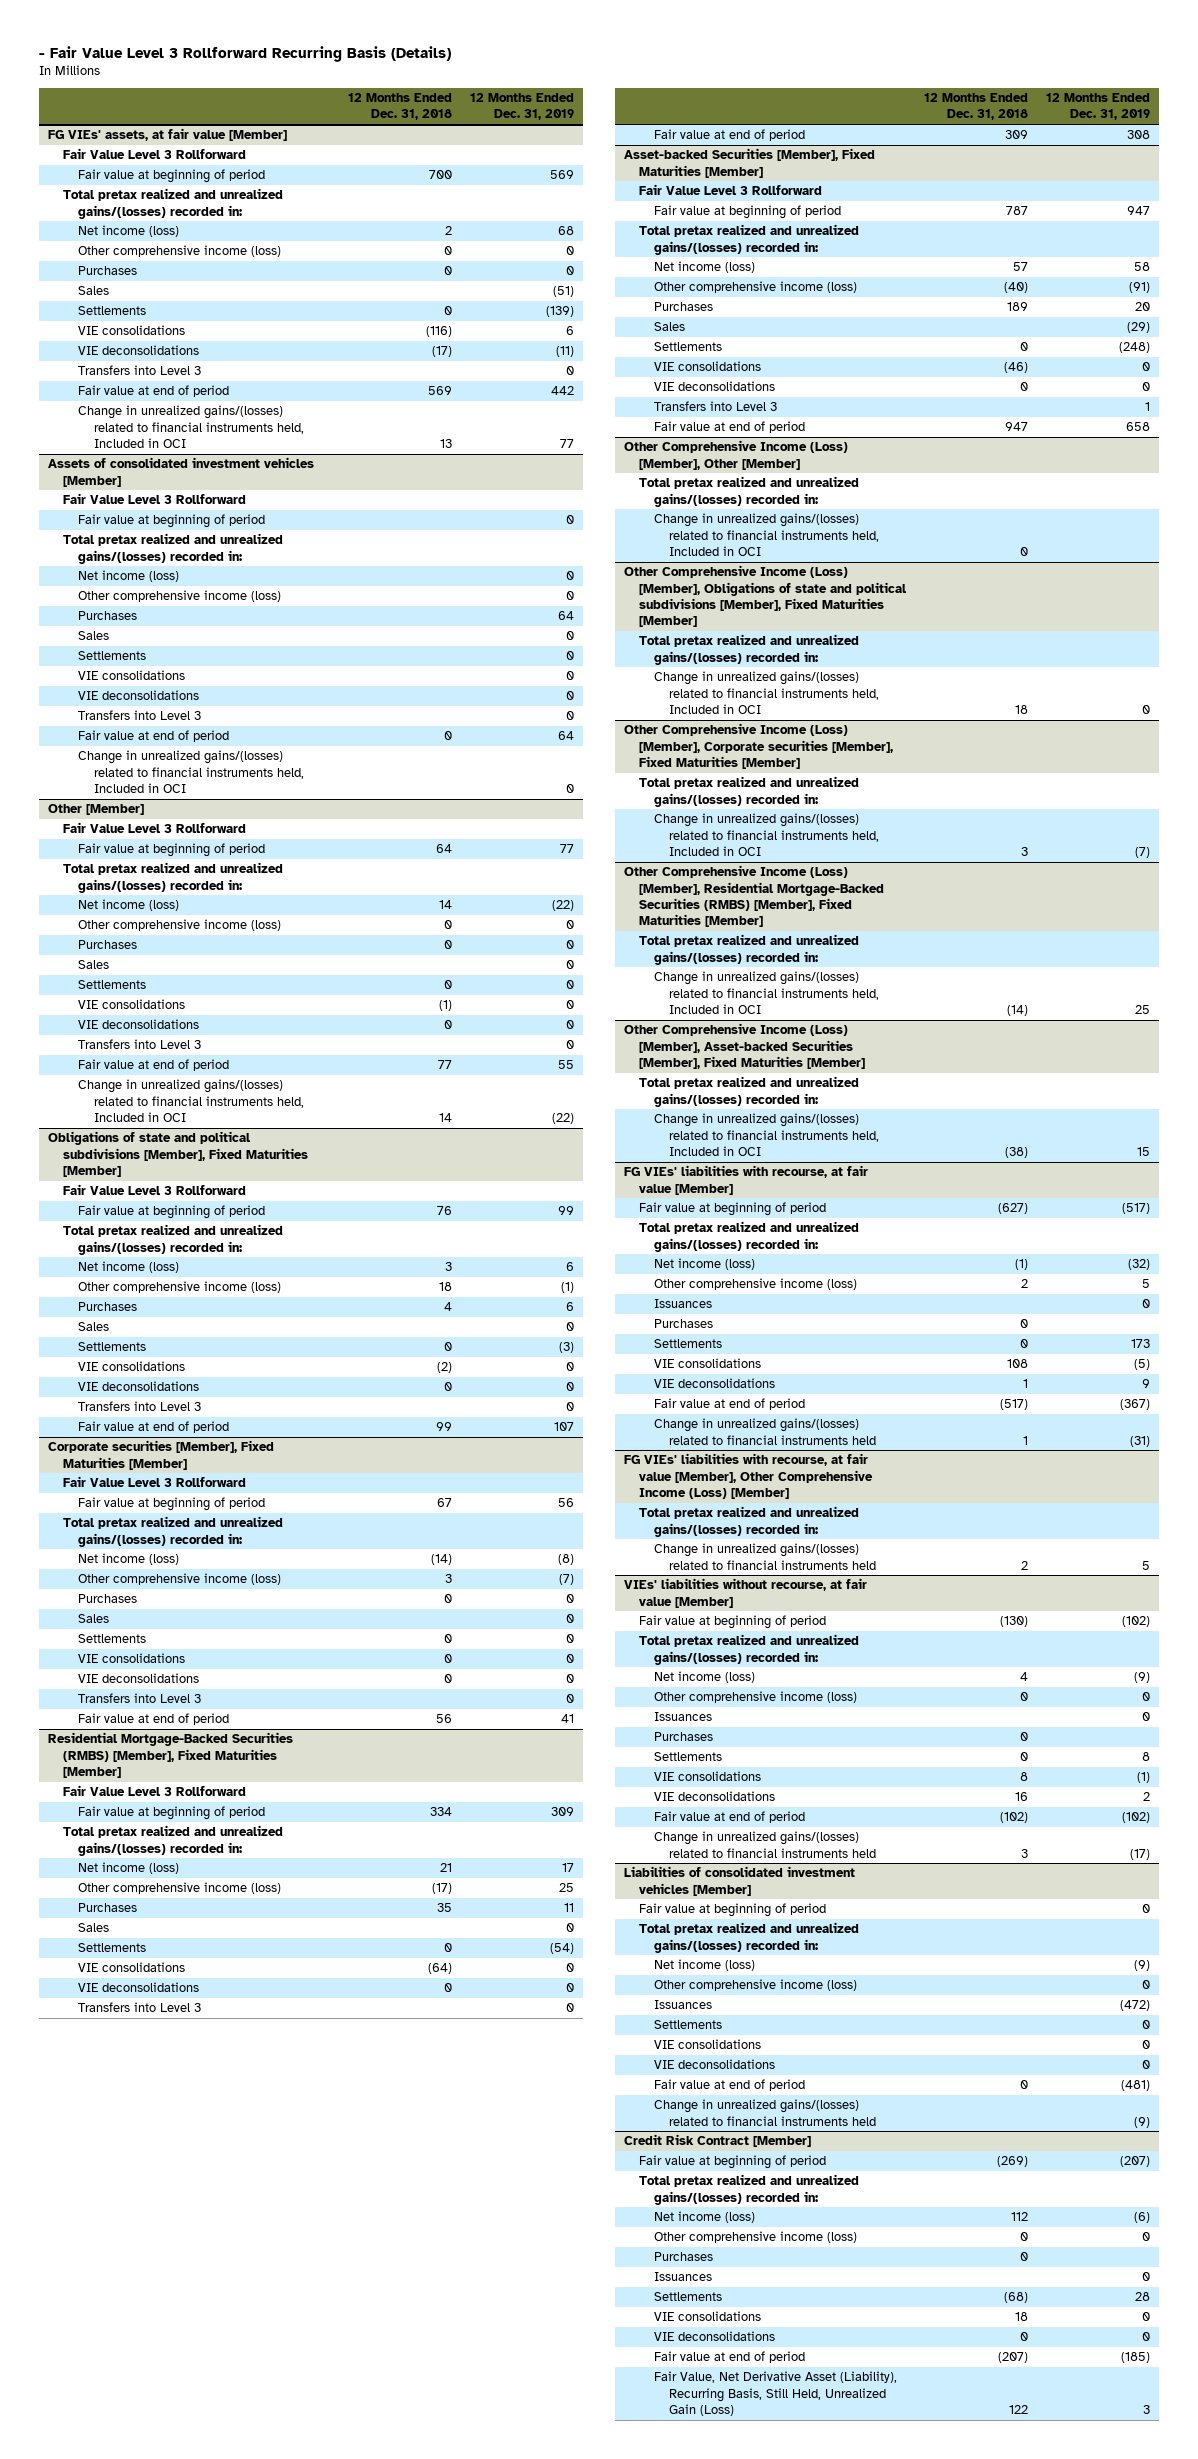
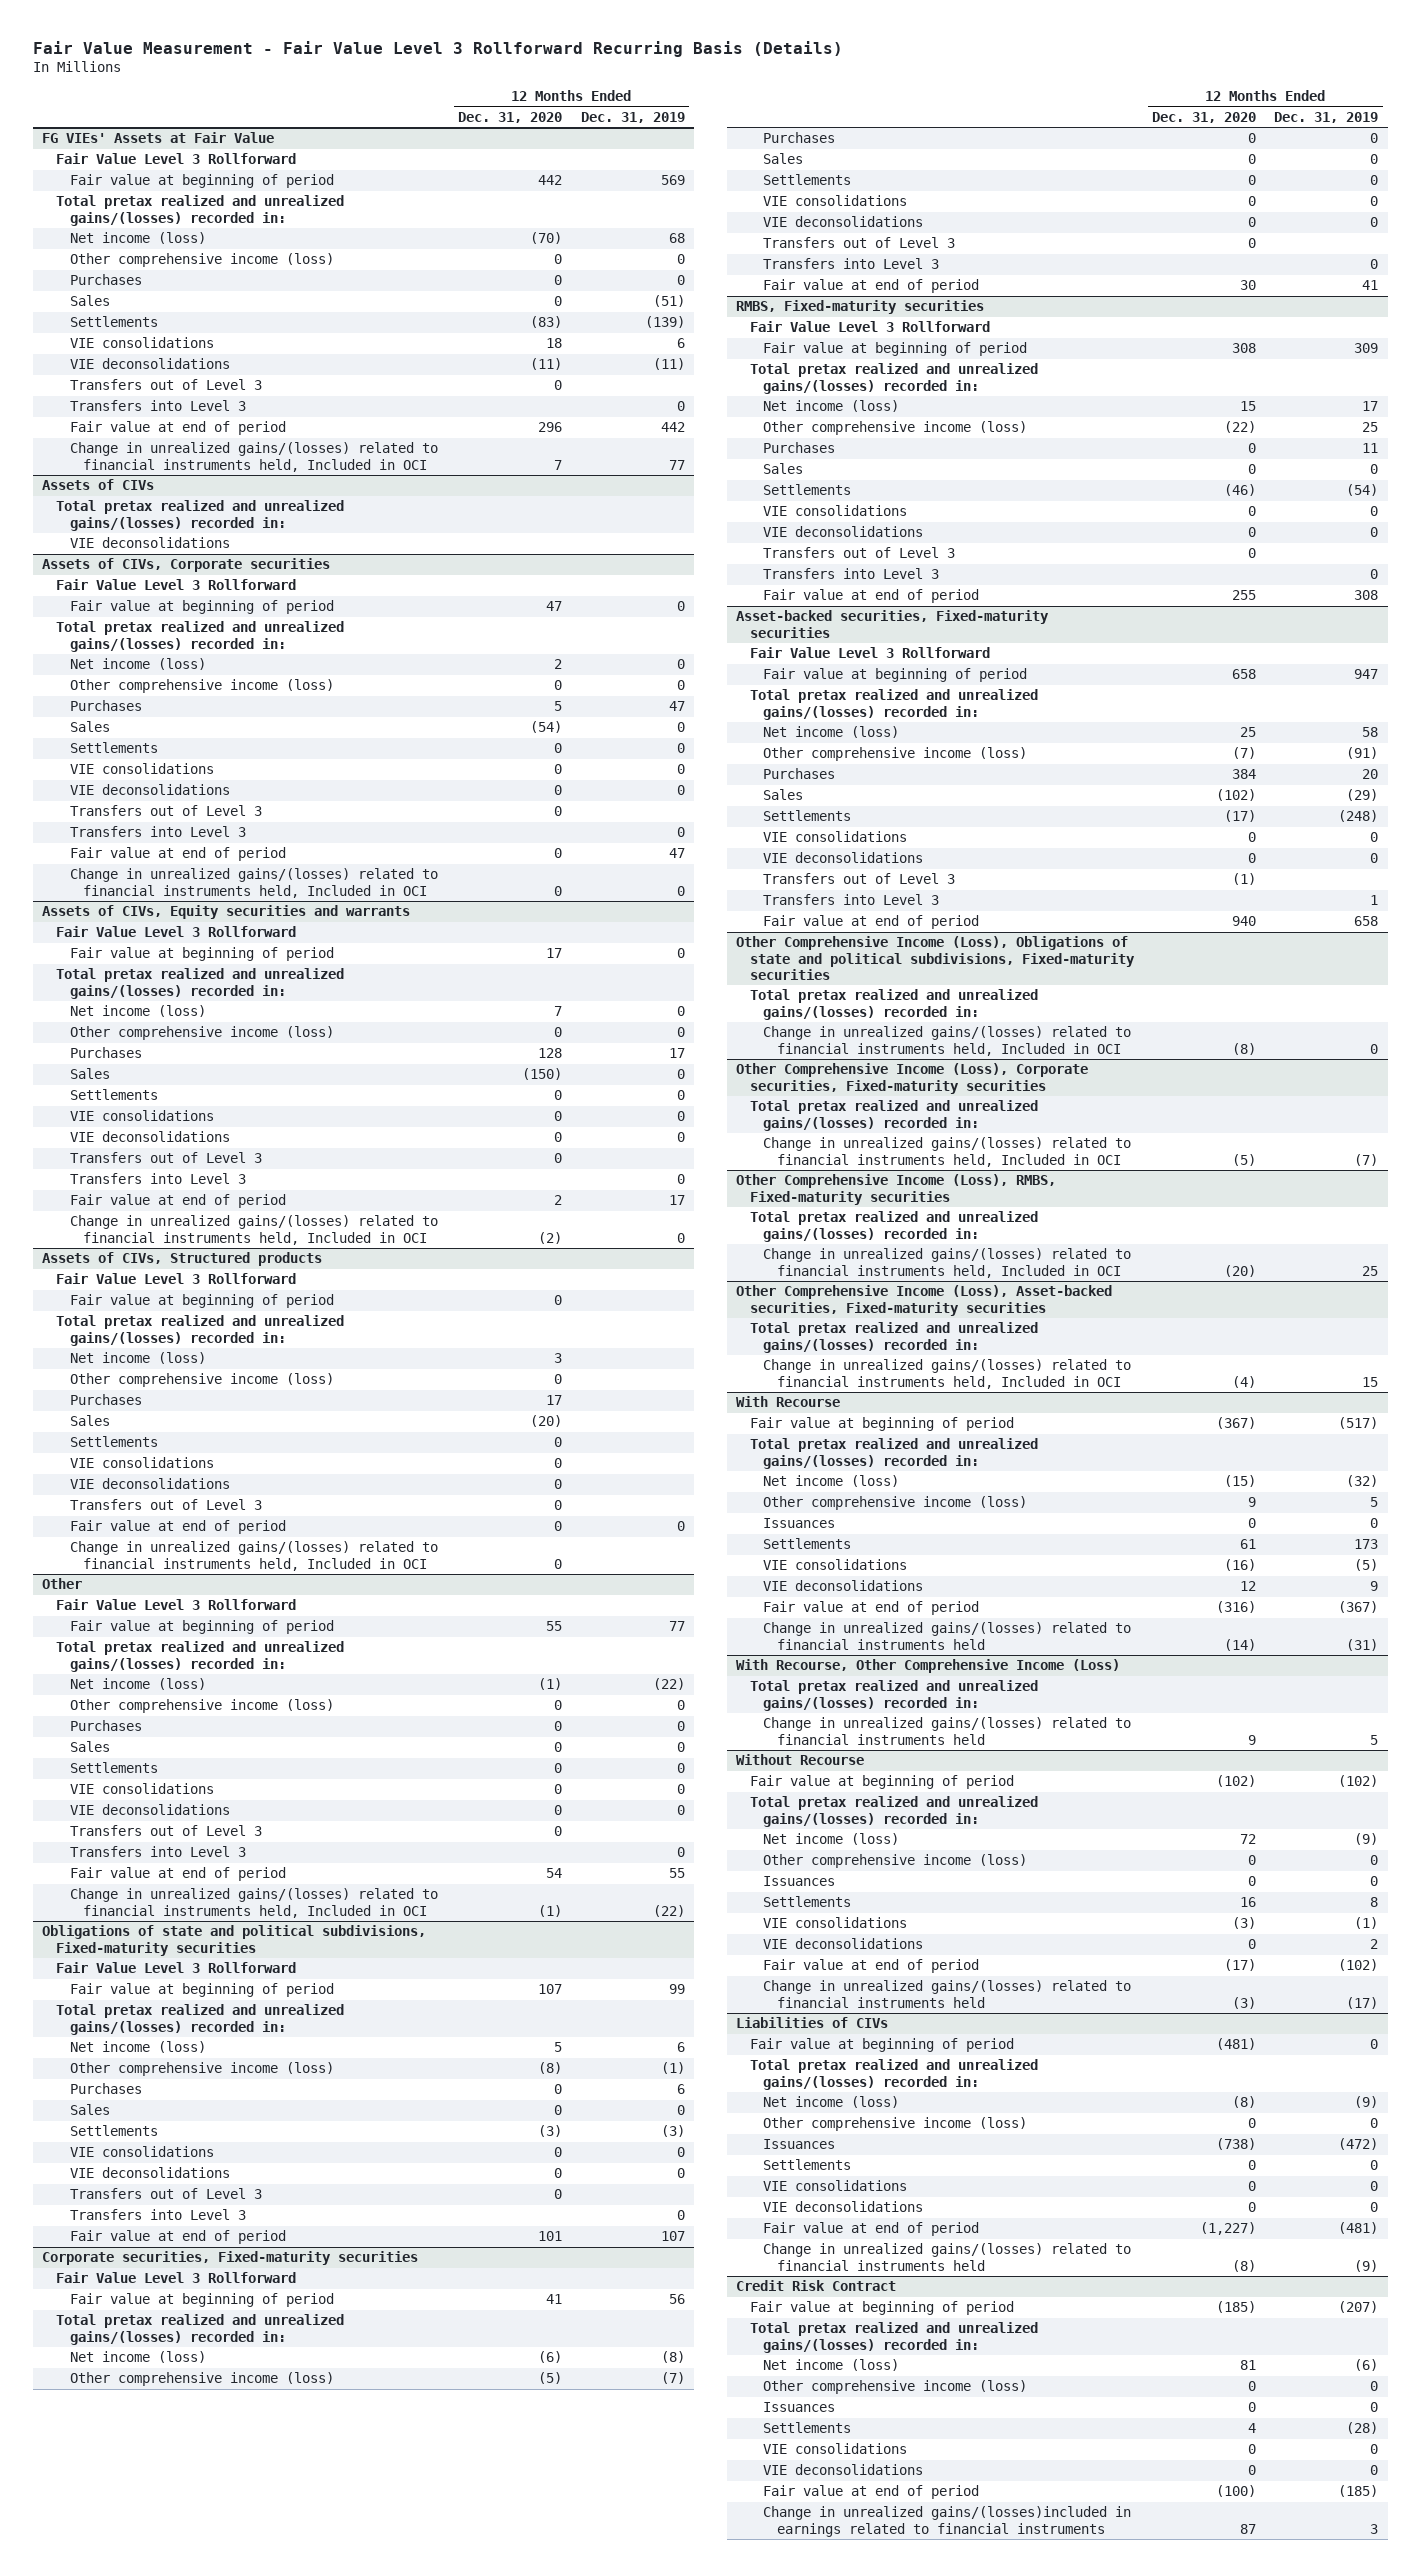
- - Fair Value Level 3 Rollforward Recurring Basis (Details)
+ Fair Value Measurement - Fair Value Level 3 Rollforward Recurring Basis (Details)
- | 12 Months Ended Dec. 31, 2018 | 12 Months Ended Dec. 31, 2019
+ | 12 Months Ended Dec. 31, 2020 | 12 Months Ended Dec. 31, 2019
- FG VIEs' assets, at fair value [Member]
+ FG VIEs' Assets at Fair Value
+ Transfers out of Level 3 | 0 |
- Assets of consolidated investment vehicles [Member]
+ Assets of CIVs
+ Total pretax realized and unrealized gains/(losses) recorded in:
+ VIE deconsolidations
+ Assets of CIVs, Corporate securities
- Purchases | | 64
+ Purchases | 5 | 47
+ Transfers out of Level 3 | 0 |
- Fair value at end of period | 0 | 64
+ Fair value at end of period | 0 | 47
- Other [Member]
+ Assets of CIVs, Equity securities and warrants
+ Fair value at beginning of period | 17 | 0
+ Total pretax realized and unrealized gains/(losses) recorded in:
+ Net income (loss) | 7 | 0
+ Other comprehensive income (loss) | 0 | 0
+ Purchases | 128 | 17
+ Sales | (150) | 0
+ Settlements | 0 | 0
+ VIE consolidations | 0 | 0
+ VIE deconsolidations | 0 | 0
+ Transfers out of Level 3 | 0 |
+ Transfers into Level 3 | | 0
+ Fair value at end of period | 2 | 17
+ Change in unrealized gains/(losses) related to financial instruments held, Included in OCI | (2) | 0
+ Assets of CIVs, Structured products
+ Fair Value Level 3 Rollforward
+ Fair value at beginning of period | 0 |
+ Total pretax realized and unrealized gains/(losses) recorded in:
+ Net income (loss) | 3 |
+ Other comprehensive income (loss) | 0 |
+ Purchases | 17 |
+ Sales | (20) |
+ Settlements | 0 |
+ VIE consolidations | 0 |
+ VIE deconsolidations | 0 |
+ Transfers out of Level 3 | 0 |
+ Fair value at end of period | 0 | 0
+ Change in unrealized gains/(losses) related to financial instruments held, Included in OCI | 0 |
+ Other
+ Fair Value Level 3 Rollforward
+ Transfers out of Level 3 | 0 |
- Obligations of state and political subdivisions [Member], Fixed Maturities [Member]
+ Obligations of state and political subdivisions, Fixed-maturity securities
+ Transfers out of Level 3 | 0 |
- Corporate securities [Member], Fixed Maturities [Member]
+ Corporate securities, Fixed-maturity securities
+ Transfers out of Level 3 | 0 |
- Residential Mortgage-Backed Securities (RMBS) [Member], Fixed Maturities [Member]
+ RMBS, Fixed-maturity securities
+ Transfers out of Level 3 | 0 |
- Asset-backed Securities [Member], Fixed Maturities [Member]
+ Asset-backed securities, Fixed-maturity securities
+ Transfers out of Level 3 | (1) |
- Other Comprehensive Income (Loss) [Member], Other [Member]
- Total pretax realized and unrealized gains/(losses) recorded in:
- Change in unrealized gains/(losses) related to financial instruments held, Included in OCI | 0 |
- Other Comprehensive Income (Loss) [Member], Obligations of state and political subdivisions [Member], Fixed Maturities [Member]
+ Other Comprehensive Income (Loss), Obligations of state and political subdivisions, Fixed-maturity securities
- Other Comprehensive Income (Loss) [Member], Corporate securities [Member], Fixed Maturities [Member]
+ Other Comprehensive Income (Loss), Corporate securities, Fixed-maturity securities
- Other Comprehensive Income (Loss) [Member], Residential Mortgage-Backed Securities (RMBS) [Member], Fixed Maturities [Member]
+ Other Comprehensive Income (Loss), RMBS, Fixed-maturity securities
- Other Comprehensive Income (Loss) [Member], Asset-backed Securities [Member], Fixed Maturities [Member]
+ Other Comprehensive Income (Loss), Asset-backed securities, Fixed-maturity securities
- FG VIEs' liabilities with recourse, at fair value [Member]
+ With Recourse
- Purchases | 0 |
- FG VIEs' liabilities with recourse, at fair value [Member], Other Comprehensive Income (Loss) [Member]
+ With Recourse, Other Comprehensive Income (Loss)
- VIEs' liabilities without recourse, at fair value [Member]
+ Without Recourse
- Purchases | 0 |
- Liabilities of consolidated investment vehicles [Member]
+ Liabilities of CIVs
- Credit Risk Contract [Member]
+ Credit Risk Contract
- Purchases | 0 |
- Settlements | (68) | 28
+ Settlements | 4 | (28)
- Fair Value, Net Derivative Asset (Liability), Recurring Basis, Still Held, Unrealized Gain (Loss) | 122 | 3
+ Change in unrealized gains/(losses)included in earnings related to financial instruments | 87 | 3

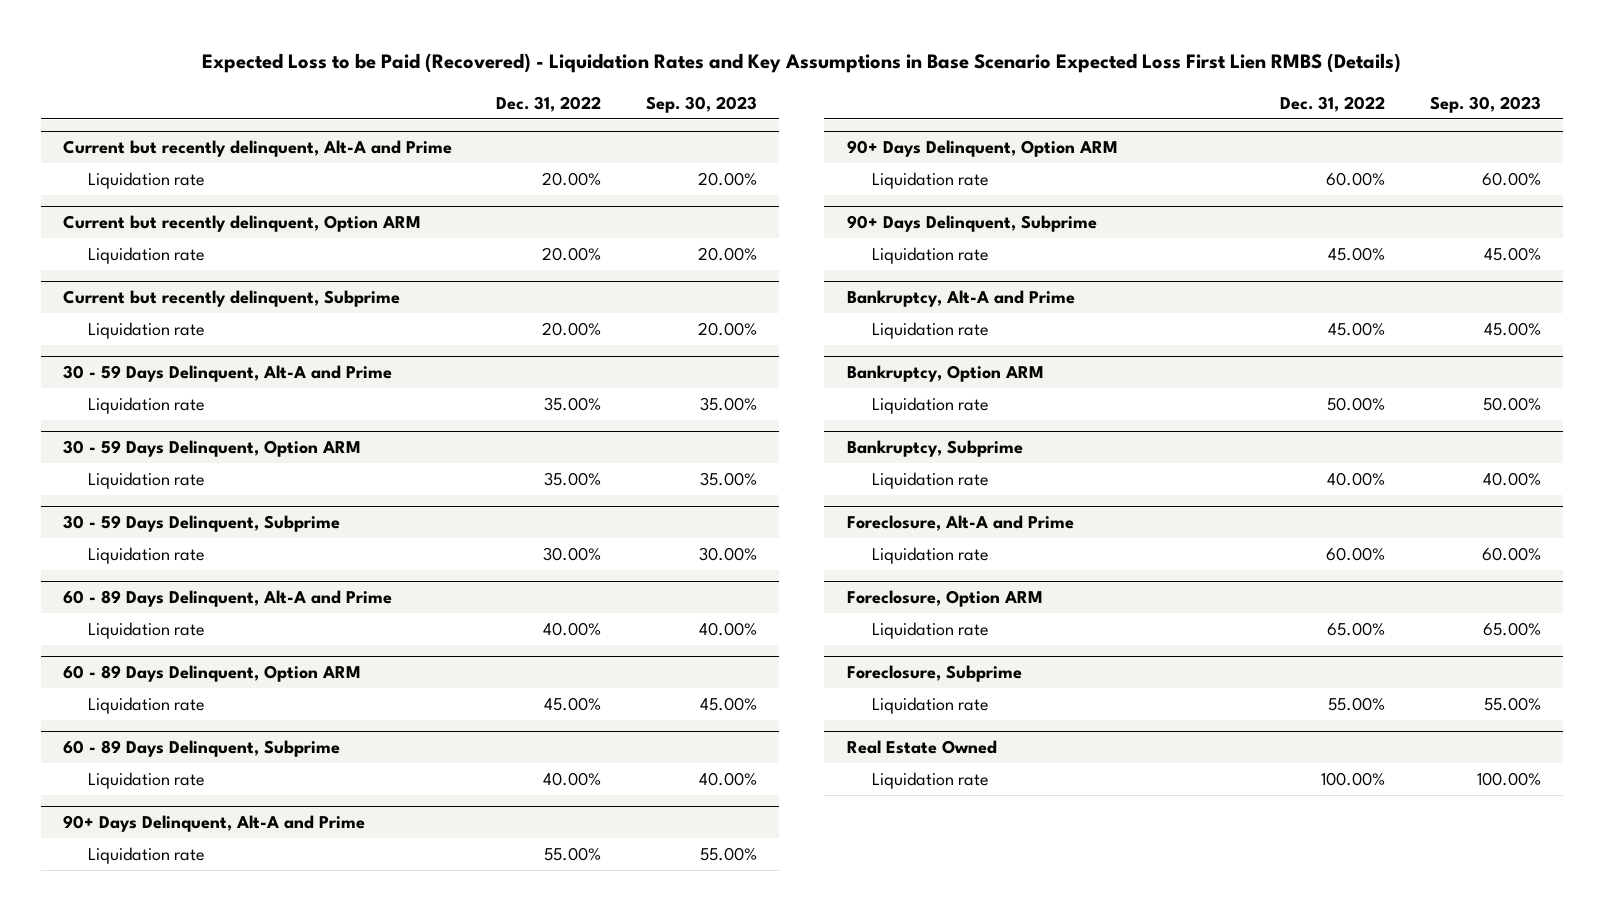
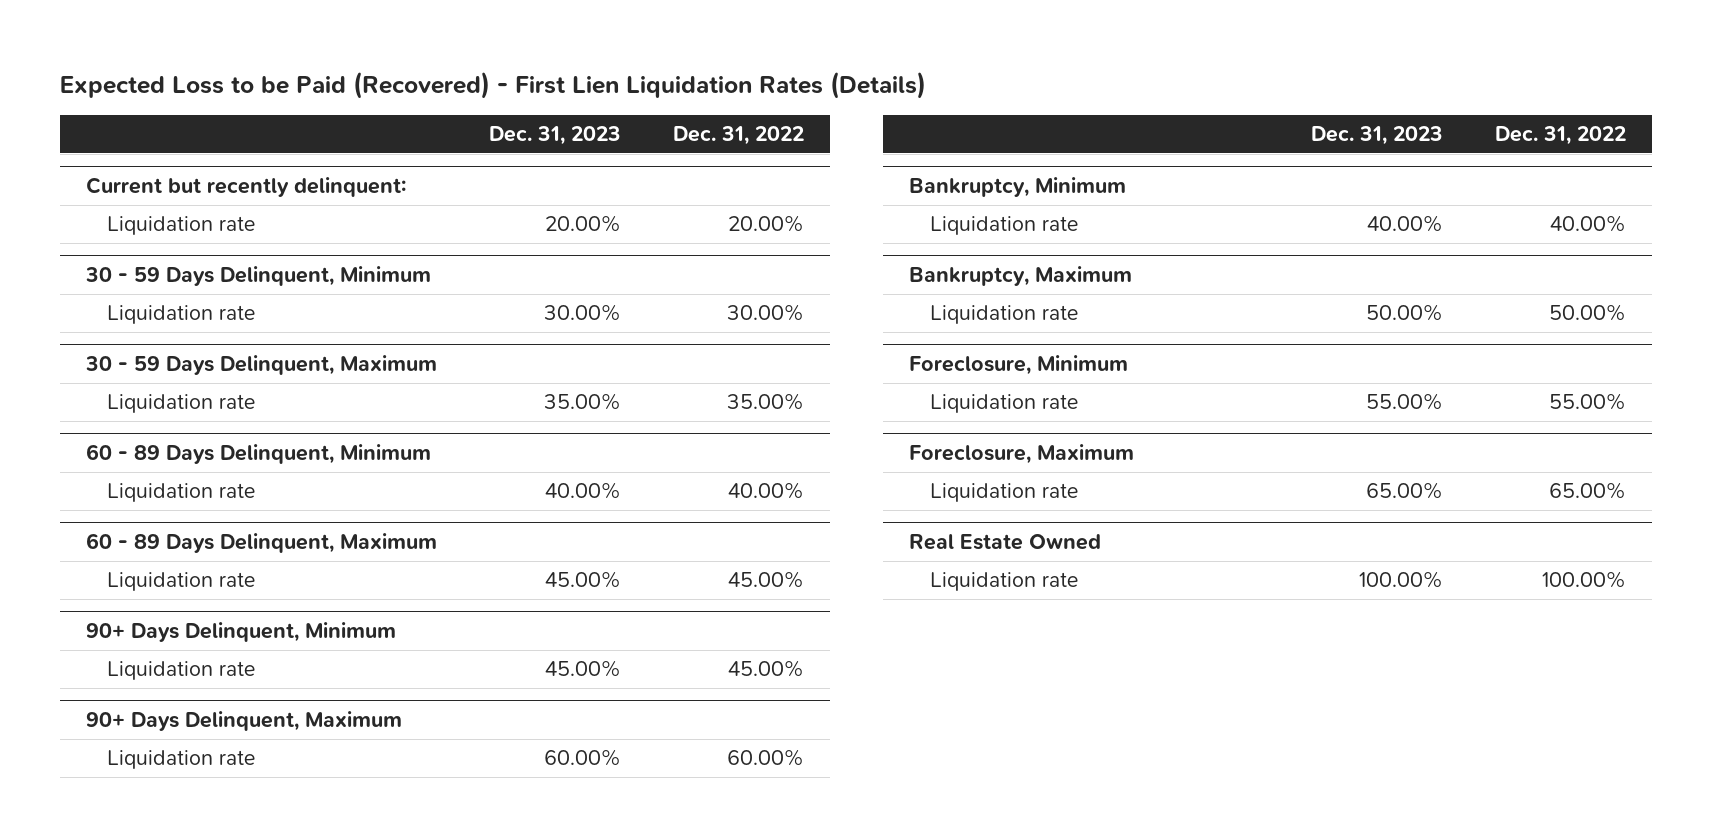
- Expected Loss to be Paid (Recovered) - Liquidation Rates and Key Assumptions in Base Scenario Expected Loss First Lien RMBS (Details)
+ Expected Loss to be Paid (Recovered) - First Lien Liquidation Rates (Details)
- | Dec. 31, 2022 | Sep. 30, 2023
+ | Dec. 31, 2023 | Dec. 31, 2022
- Current but recently delinquent, Alt-A and Prime
- Liquidation rate | 20.00% | 20.00%
- Current but recently delinquent, Option ARM
- Liquidation rate | 20.00% | 20.00%
- Current but recently delinquent, Subprime
+ Current but recently delinquent:
- 30 - 59 Days Delinquent, Alt-A and Prime
- Liquidation rate | 35.00% | 35.00%
- 30 - 59 Days Delinquent, Option ARM
- Liquidation rate | 35.00% | 35.00%
- 30 - 59 Days Delinquent, Subprime
+ 30 - 59 Days Delinquent, Minimum
- 60 - 89 Days Delinquent, Alt-A and Prime
- Liquidation rate | 40.00% | 40.00%
- 60 - 89 Days Delinquent, Option ARM
- Liquidation rate | 45.00% | 45.00%
- 60 - 89 Days Delinquent, Subprime
+ 30 - 59 Days Delinquent, Maximum
+ Liquidation rate | 35.00% | 35.00%
+ 60 - 89 Days Delinquent, Minimum
- 90+ Days Delinquent, Alt-A and Prime
- Liquidation rate | 55.00% | 55.00%
- 90+ Days Delinquent, Option ARM
- Liquidation rate | 60.00% | 60.00%
- 90+ Days Delinquent, Subprime
+ 60 - 89 Days Delinquent, Maximum
- Bankruptcy, Alt-A and Prime
+ 90+ Days Delinquent, Minimum
- Bankruptcy, Option ARM
- Liquidation rate | 50.00% | 50.00%
- Bankruptcy, Subprime
- Liquidation rate | 40.00% | 40.00%
- Foreclosure, Alt-A and Prime
+ 90+ Days Delinquent, Maximum
- Foreclosure, Option ARM
- Liquidation rate | 65.00% | 65.00%
- Foreclosure, Subprime
+ Bankruptcy, Minimum
+ Liquidation rate | 40.00% | 40.00%
+ Bankruptcy, Maximum
+ Liquidation rate | 50.00% | 50.00%
+ Foreclosure, Minimum
+ Foreclosure, Maximum
+ Liquidation rate | 65.00% | 65.00%

